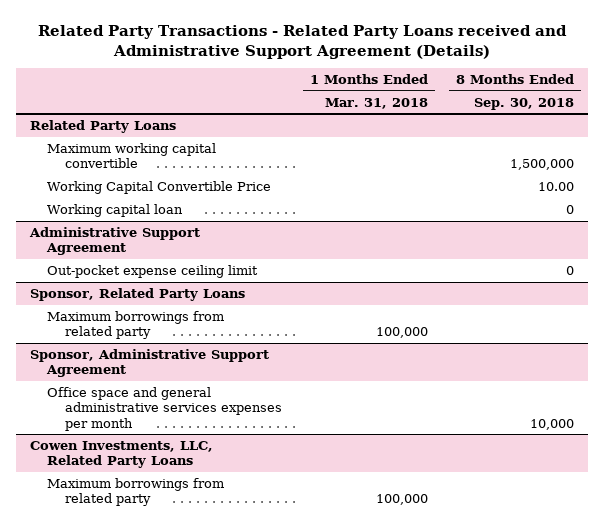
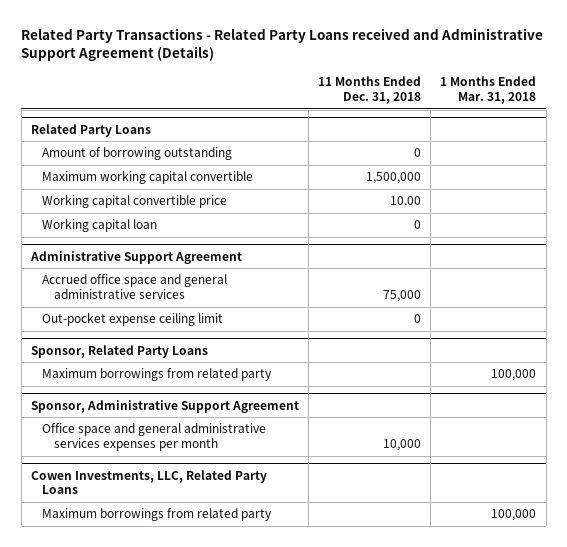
- | 1 Months Ended Mar. 31, 2018 | 8 Months Ended Sep. 30, 2018
+ | 11 Months Ended Dec. 31, 2018 | 1 Months Ended Mar. 31, 2018
@ Related Party Loans
+ Amount of borrowing outstanding | 0 |
- Working Capital Convertible Price | | 10.00
+ Working capital convertible price | 10.00 |
@ Administrative Support Agreement
+ Accrued office space and general administrative services | 75,000 |

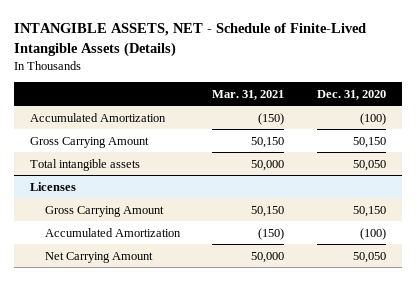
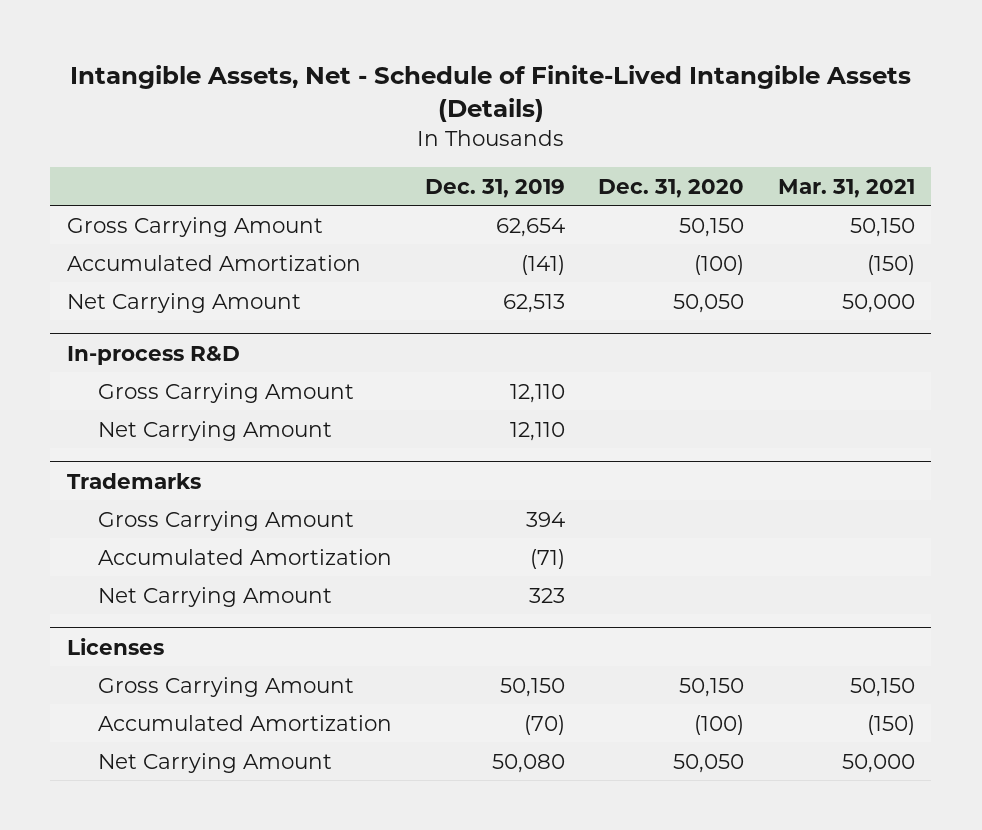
- INTANGIBLE ASSETS, NET - Schedule of Finite-Lived Intangible Assets (Details)
+ Intangible Assets, Net - Schedule of Finite-Lived Intangible Assets (Details)
- | Mar. 31, 2021 | Dec. 31, 2020
+ | Dec. 31, 2019 | Dec. 31, 2020 | Mar. 31, 2021
- Total intangible assets | 50,000 | 50,050
moved down: Accumulated Amortization | (141) | (100) | (150)
+ Net Carrying Amount | 62,513 | 50,050 | 50,000
+ In-process R&D
+ Gross Carrying Amount | 12,110 | |
+ Net Carrying Amount | 12,110 | |
+ Trademarks
+ Gross Carrying Amount | 394 | |
+ Accumulated Amortization | (71) | |
+ Net Carrying Amount | 323 | |

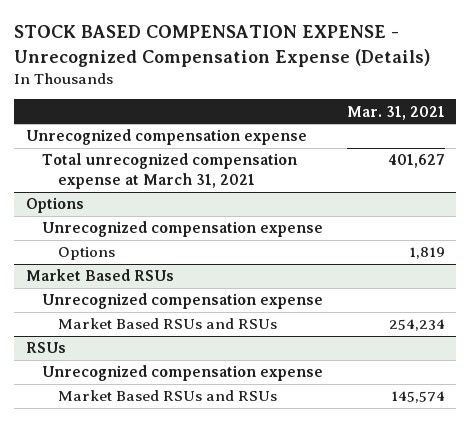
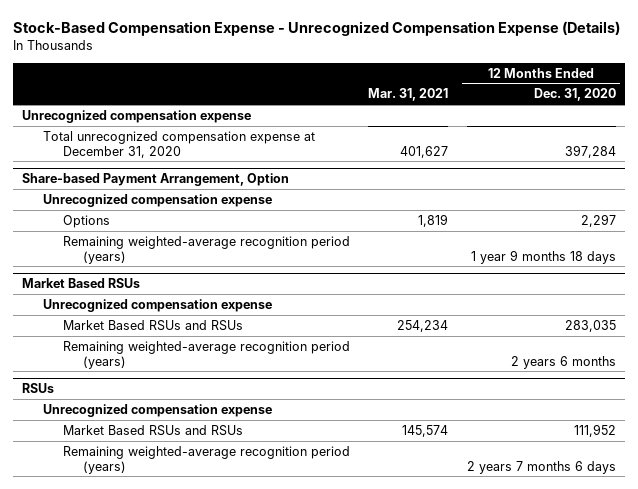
- STOCK BASED COMPENSATION EXPENSE - Unrecognized Compensation Expense (Details)
+ Stock-Based Compensation Expense - Unrecognized Compensation Expense (Details)
- | Mar. 31, 2021
+ | Mar. 31, 2021 | 12 Months Ended Dec. 31, 2020
- Total unrecognized compensation expense at March 31, 2021 | 401,627
- Options
+ Total unrecognized compensation expense at December 31, 2020 | 401,627 | 397,284
+ Share-based Payment Arrangement, Option
+ Remaining weighted-average recognition period (years) | | 1 year 9 months 18 days
@ Market Based RSUs
+ Remaining weighted-average recognition period (years) | | 2 years 6 months
@ RSUs
+ Remaining weighted-average recognition period (years) | | 2 years 7 months 6 days

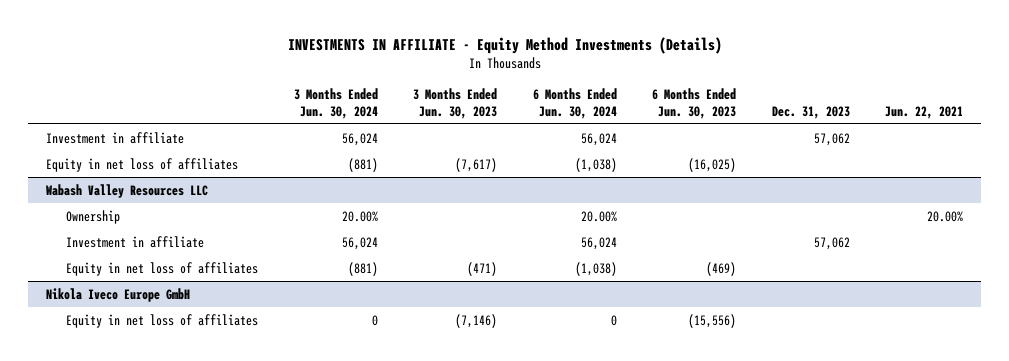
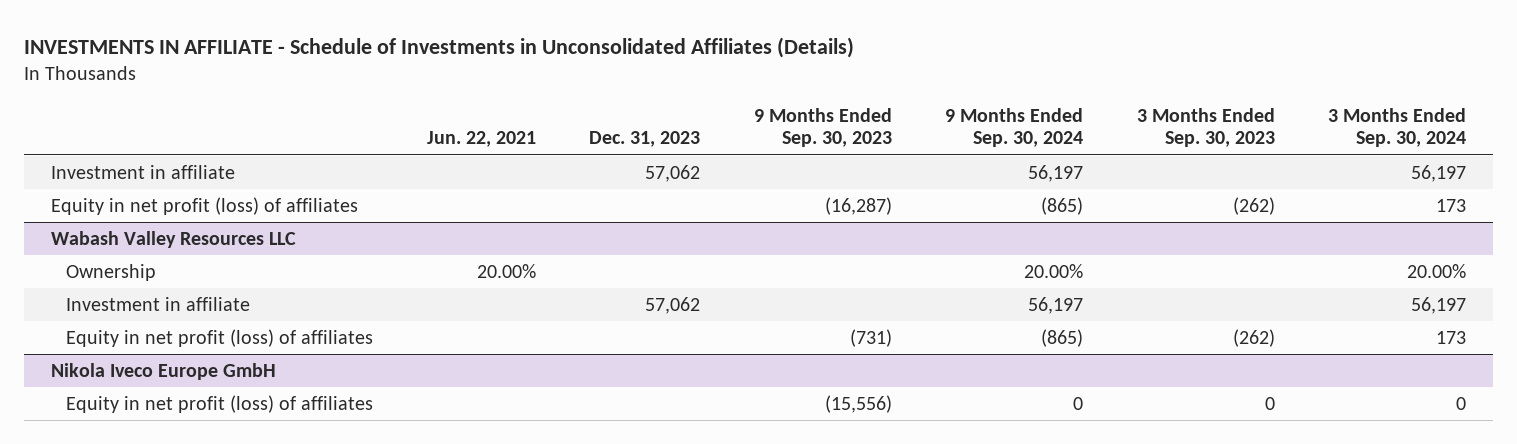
- INVESTMENTS IN AFFILIATE - Equity Method Investments (Details)
+ INVESTMENTS IN AFFILIATE - Schedule of Investments in Unconsolidated Affiliates (Details)
- | 3 Months Ended Jun. 30, 2024 | 3 Months Ended Jun. 30, 2023 | 6 Months Ended Jun. 30, 2024 | 6 Months Ended Jun. 30, 2023 | Dec. 31, 2023 | Jun. 22, 2021
+ | Jun. 22, 2021 | Dec. 31, 2023 | 9 Months Ended Sep. 30, 2023 | 9 Months Ended Sep. 30, 2024 | 3 Months Ended Sep. 30, 2023 | 3 Months Ended Sep. 30, 2024
- Equity in net loss of affiliates | (881) | (7,617) | (1,038) | (16,025) | |
+ Equity in net profit (loss) of affiliates | | | (16,287) | (865) | (262) | 173
@ Wabash Valley Resources LLC
- Equity in net loss of affiliates | (881) | (471) | (1,038) | (469) | |
+ Equity in net profit (loss) of affiliates | | | (731) | (865) | (262) | 173
@ Nikola Iveco Europe GmbH
- Equity in net loss of affiliates | 0 | (7,146) | 0 | (15,556) | |
+ Equity in net profit (loss) of affiliates | | | (15,556) | 0 | 0 | 0

